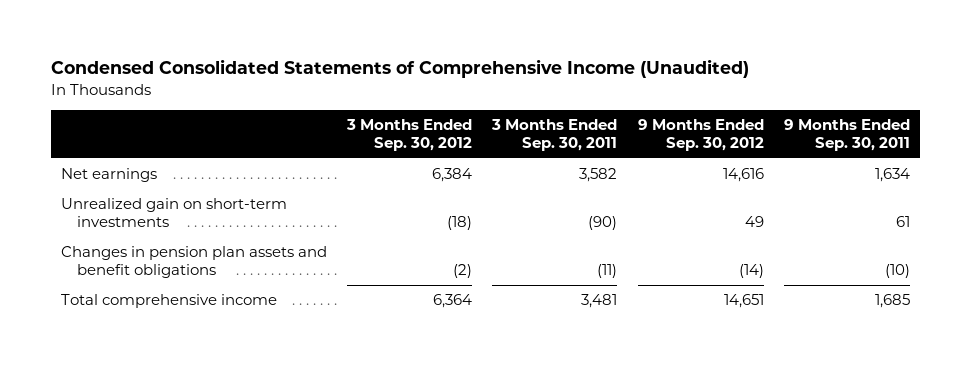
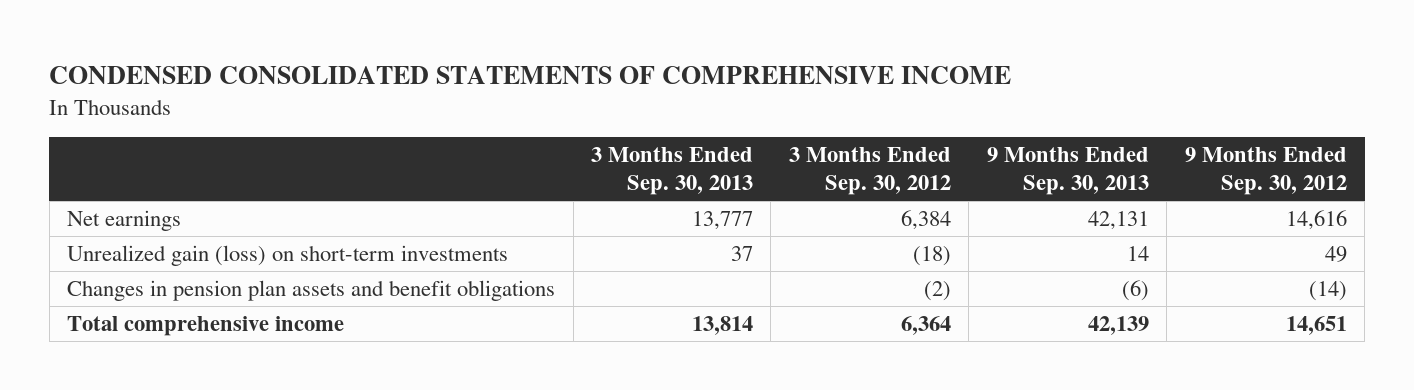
- Condensed Consolidated Statements of Comprehensive Income (Unaudited)
+ CONDENSED CONSOLIDATED STATEMENTS OF COMPREHENSIVE INCOME
- | 3 Months Ended Sep. 30, 2012 | 3 Months Ended Sep. 30, 2011 | 9 Months Ended Sep. 30, 2012 | 9 Months Ended Sep. 30, 2011
+ | 3 Months Ended Sep. 30, 2013 | 3 Months Ended Sep. 30, 2012 | 9 Months Ended Sep. 30, 2013 | 9 Months Ended Sep. 30, 2012
- Unrealized gain on short-term investments | (18) | (90) | 49 | 61
+ Unrealized gain (loss) on short-term investments | 37 | (18) | 14 | 49

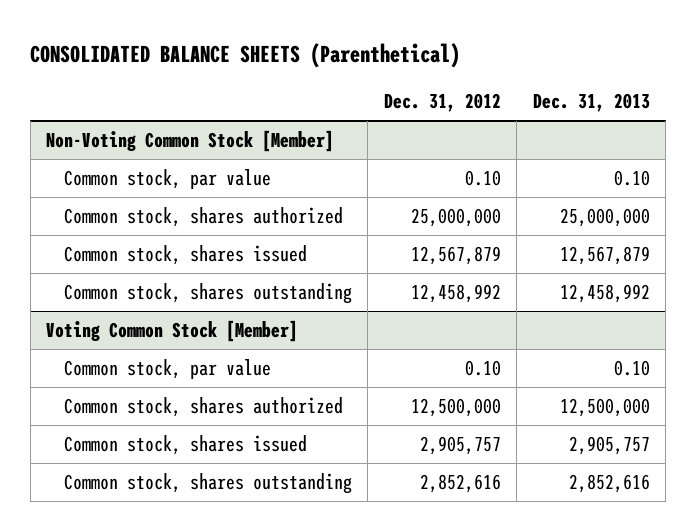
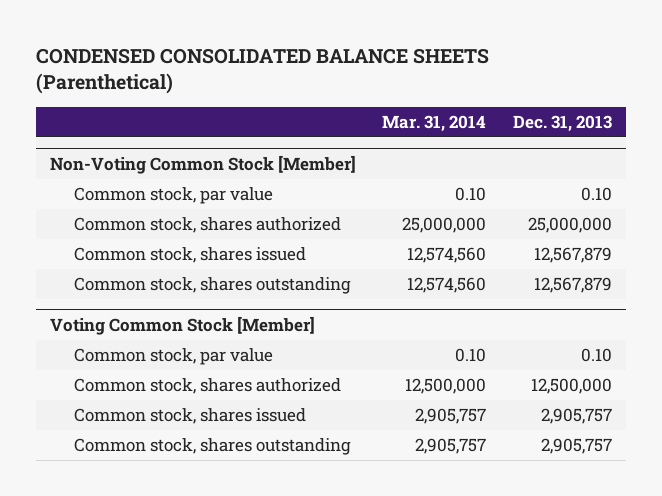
- CONSOLIDATED BALANCE SHEETS (Parenthetical)
+ CONDENSED CONSOLIDATED BALANCE SHEETS (Parenthetical)
- | Dec. 31, 2012 | Dec. 31, 2013
+ | Mar. 31, 2014 | Dec. 31, 2013
@ Non-Voting Common Stock [Member]
- Common stock, shares outstanding | 12,458,992 | 12,458,992
+ Common stock, shares outstanding | 12,574,560 | 12,567,879
@ Voting Common Stock [Member]
- Common stock, shares outstanding | 2,852,616 | 2,852,616
+ Common stock, shares outstanding | 2,905,757 | 2,905,757

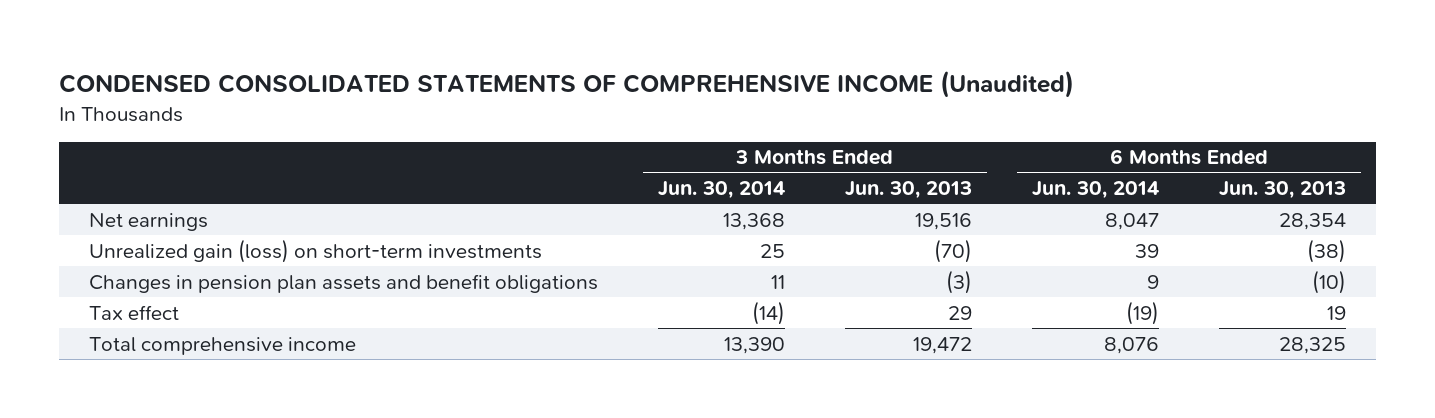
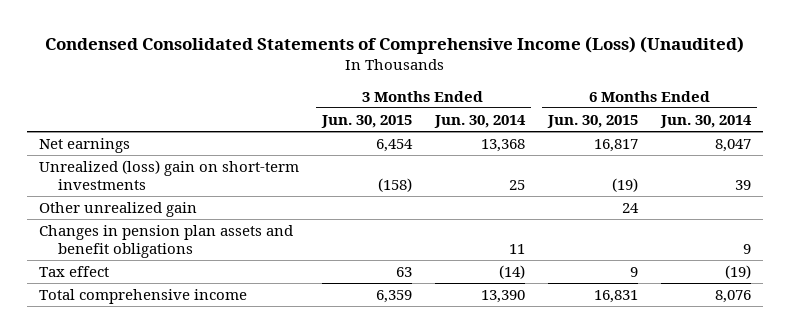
- CONDENSED CONSOLIDATED STATEMENTS OF COMPREHENSIVE INCOME (Unaudited)
+ Condensed Consolidated Statements of Comprehensive Income (Loss) (Unaudited)
- | 3 Months Ended Jun. 30, 2014 | 3 Months Ended Jun. 30, 2013 | 6 Months Ended Jun. 30, 2014 | 6 Months Ended Jun. 30, 2013
+ | 3 Months Ended Jun. 30, 2015 | 3 Months Ended Jun. 30, 2014 | 6 Months Ended Jun. 30, 2015 | 6 Months Ended Jun. 30, 2014
- Unrealized gain (loss) on short-term investments | 25 | (70) | 39 | (38)
+ Unrealized (loss) gain on short-term investments | (158) | 25 | (19) | 39
+ Other unrealized gain | | | 24 |

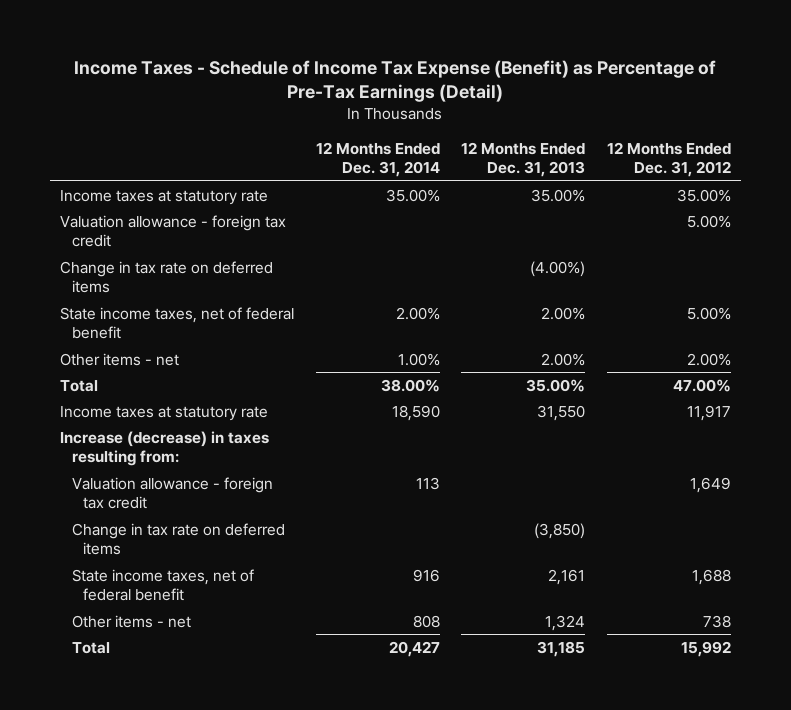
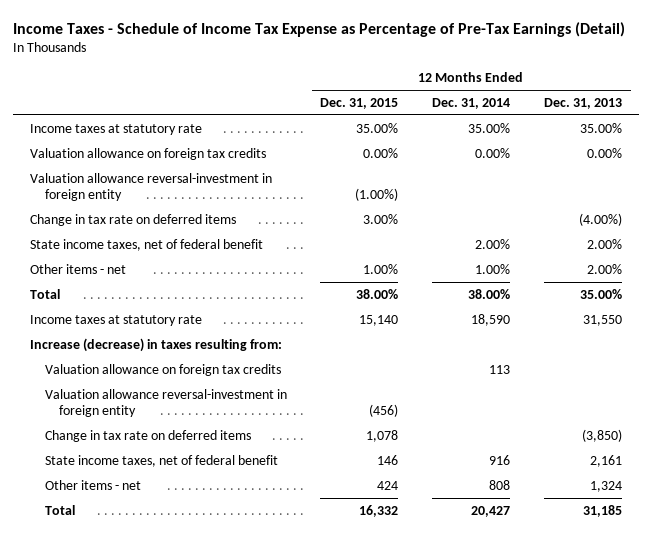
- Income Taxes - Schedule of Income Tax Expense (Benefit) as Percentage of Pre-Tax Earnings (Detail)
+ Income Taxes - Schedule of Income Tax Expense as Percentage of Pre-Tax Earnings (Detail)
- | 12 Months Ended Dec. 31, 2014 | 12 Months Ended Dec. 31, 2013 | 12 Months Ended Dec. 31, 2012
+ | 12 Months Ended Dec. 31, 2015 | 12 Months Ended Dec. 31, 2014 | 12 Months Ended Dec. 31, 2013
- Valuation allowance - foreign tax credit | | | 5.00%
+ Valuation allowance on foreign tax credits | 0.00% | 0.00% | 0.00%
+ Valuation allowance reversal-investment in foreign entity | (1.00%) | |
- Valuation allowance - foreign tax credit | 113 | | 1,649
+ Valuation allowance on foreign tax credits | | 113 |
+ Valuation allowance reversal-investment in foreign entity | (456) | |

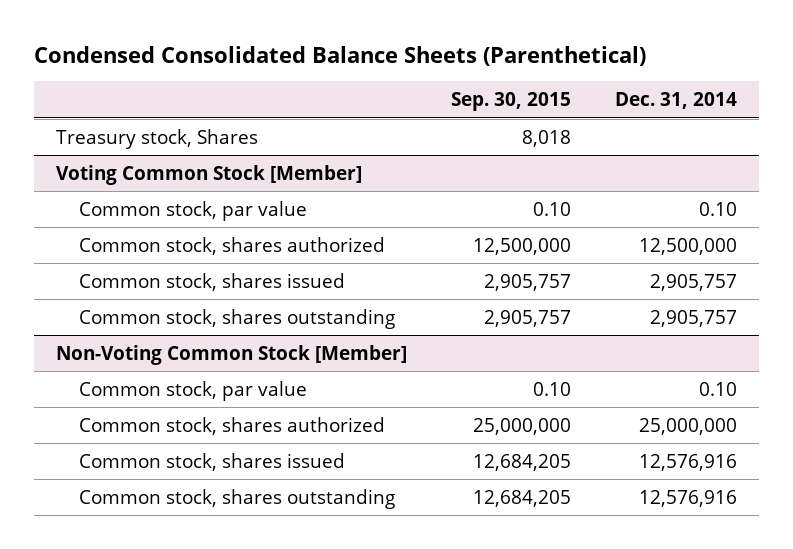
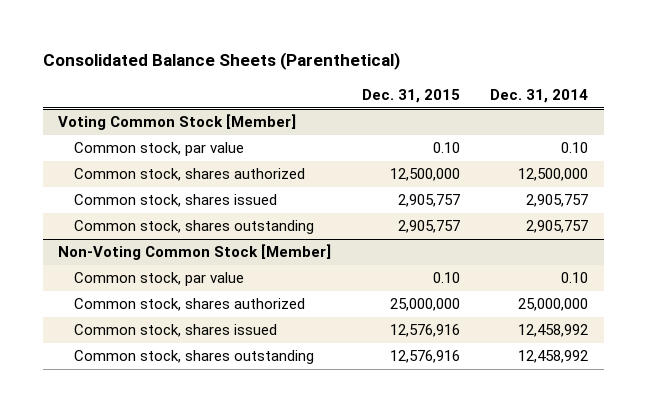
- Condensed Consolidated Balance Sheets (Parenthetical)
+ Consolidated Balance Sheets (Parenthetical)
- | Sep. 30, 2015 | Dec. 31, 2014
+ | Dec. 31, 2015 | Dec. 31, 2014
- Treasury stock, Shares | 8,018 |
@ Non-Voting Common Stock [Member]
- Common stock, shares issued | 12,684,205 | 12,576,916
- Common stock, shares outstanding | 12,684,205 | 12,576,916
+ Common stock, shares issued | 12,576,916 | 12,458,992
+ Common stock, shares outstanding | 12,576,916 | 12,458,992

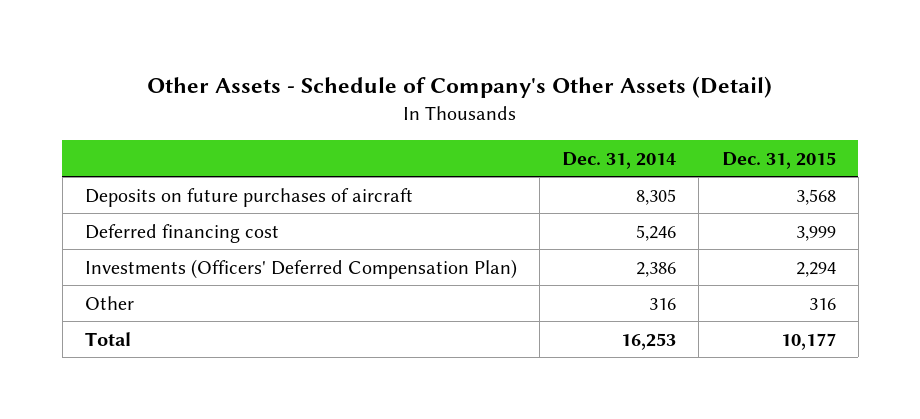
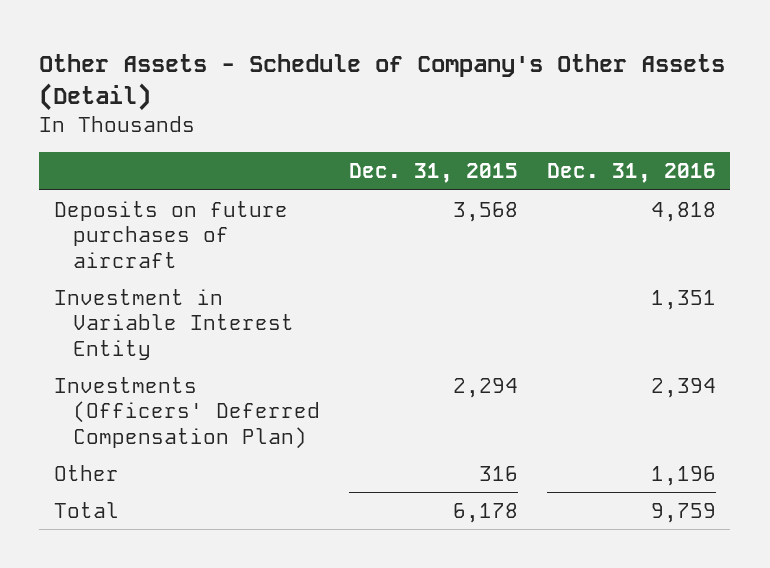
- | Dec. 31, 2014 | Dec. 31, 2015
+ | Dec. 31, 2015 | Dec. 31, 2016
- Deferred financing cost | 5,246 | 3,999
+ Investment in Variable Interest Entity | | 1,351
- Total | 16,253 | 10,177
+ Total | 6,178 | 9,759

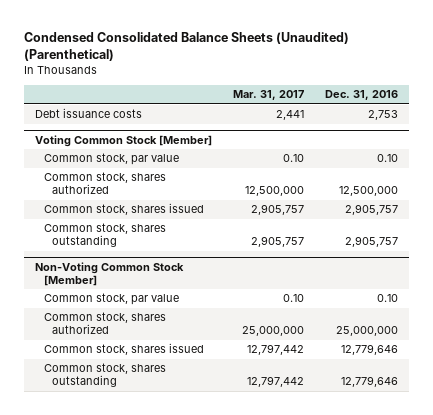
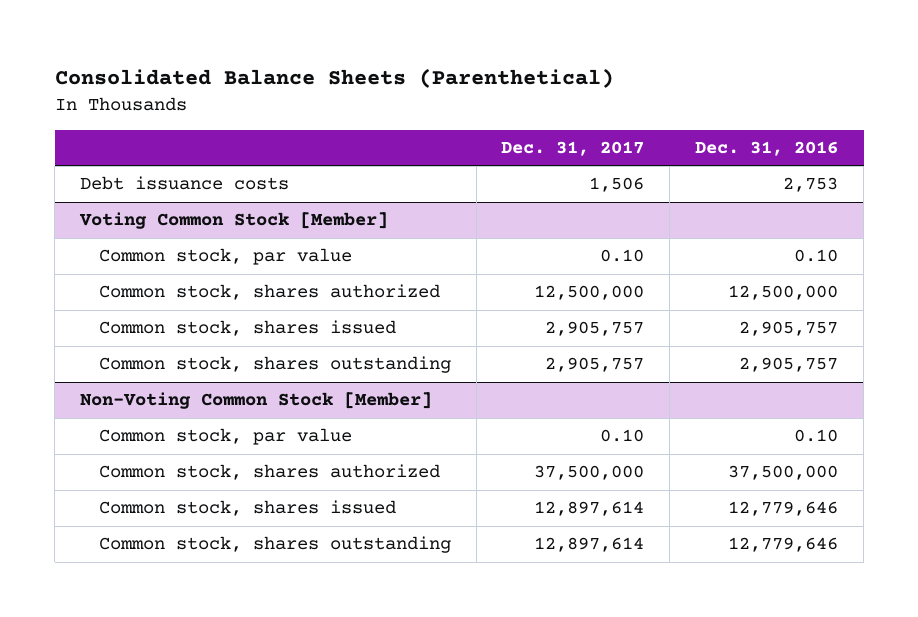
- Condensed Consolidated Balance Sheets (Unaudited) (Parenthetical)
+ Consolidated Balance Sheets (Parenthetical)
- | Mar. 31, 2017 | Dec. 31, 2016
+ | Dec. 31, 2017 | Dec. 31, 2016
@ Non-Voting Common Stock [Member]
- Common stock, shares authorized | 25,000,000 | 25,000,000
+ Common stock, shares authorized | 37,500,000 | 37,500,000

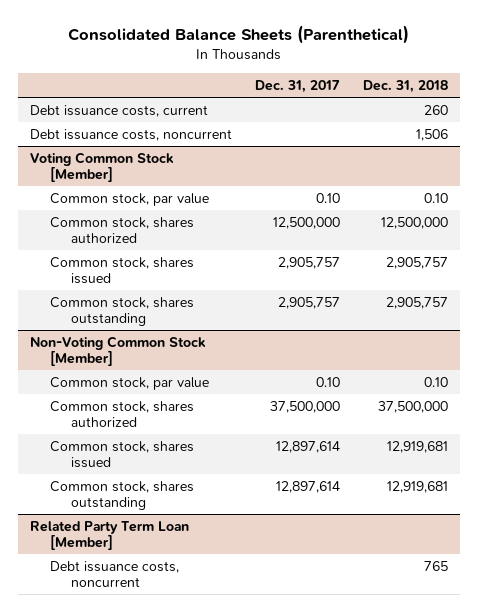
- | Dec. 31, 2017 | Dec. 31, 2016
+ | Dec. 31, 2017 | Dec. 31, 2018
- Debt issuance costs | 1,506 | 2,753
+ Debt issuance costs, current | | 260
+ Debt issuance costs, noncurrent | | 1,506
+ Related Party Term Loan [Member]
+ Debt issuance costs, noncurrent | | 765

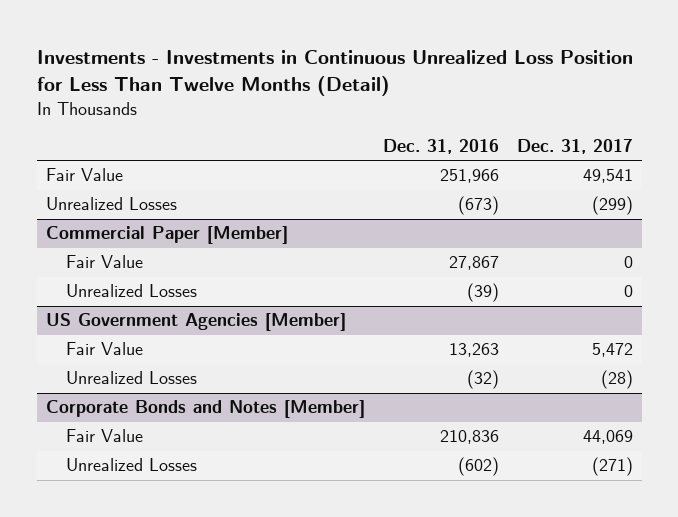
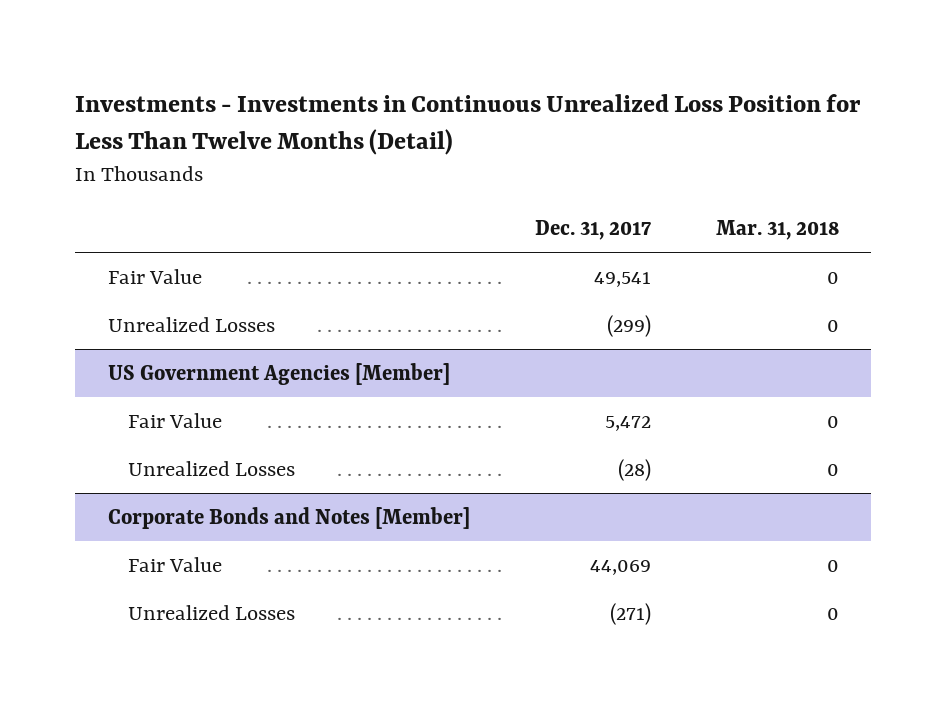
- | Dec. 31, 2016 | Dec. 31, 2017
+ | Dec. 31, 2017 | Mar. 31, 2018
- Commercial Paper [Member]
- Fair Value | 27,867 | 0
- Unrealized Losses | (39) | 0

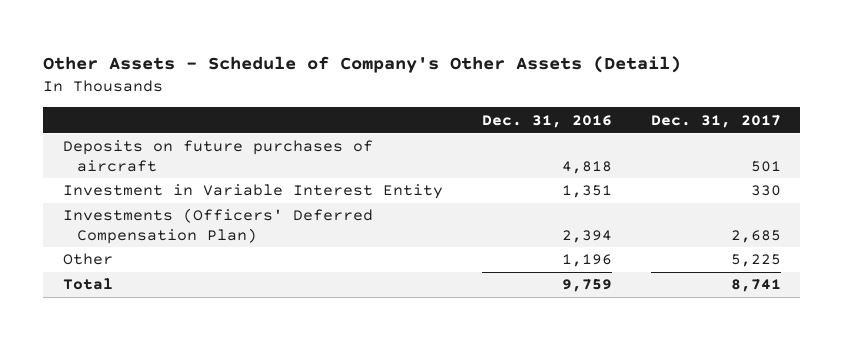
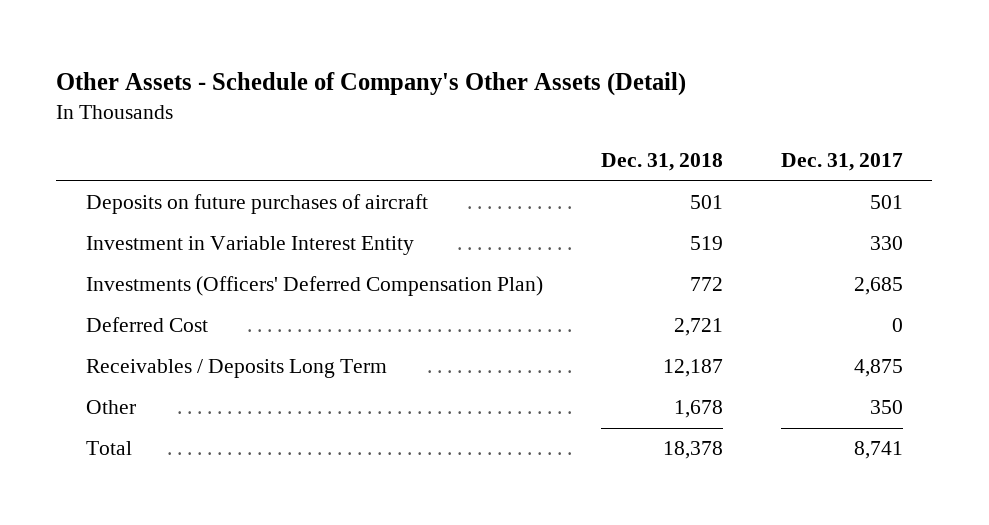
- | Dec. 31, 2016 | Dec. 31, 2017
+ | Dec. 31, 2018 | Dec. 31, 2017
- Other | 1,196 | 5,225
+ Deferred Cost | 2,721 | 0
+ Receivables / Deposits Long Term | 12,187 | 4,875
+ Other | 1,678 | 350

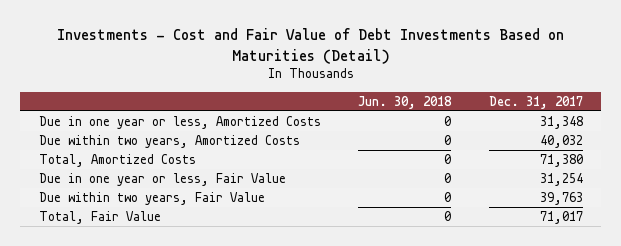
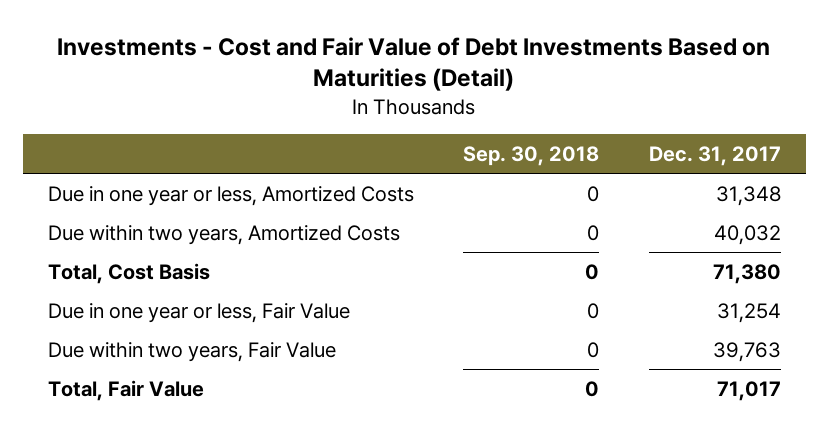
- | Jun. 30, 2018 | Dec. 31, 2017
+ | Sep. 30, 2018 | Dec. 31, 2017
- Total, Amortized Costs | 0 | 71,380
+ Total, Cost Basis | 0 | 71,380

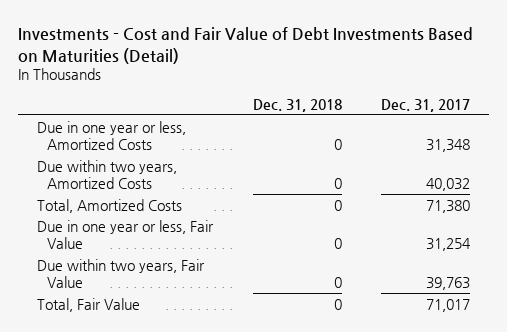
- | Sep. 30, 2018 | Dec. 31, 2017
+ | Dec. 31, 2018 | Dec. 31, 2017
- Total, Cost Basis | 0 | 71,380
+ Total, Amortized Costs | 0 | 71,380

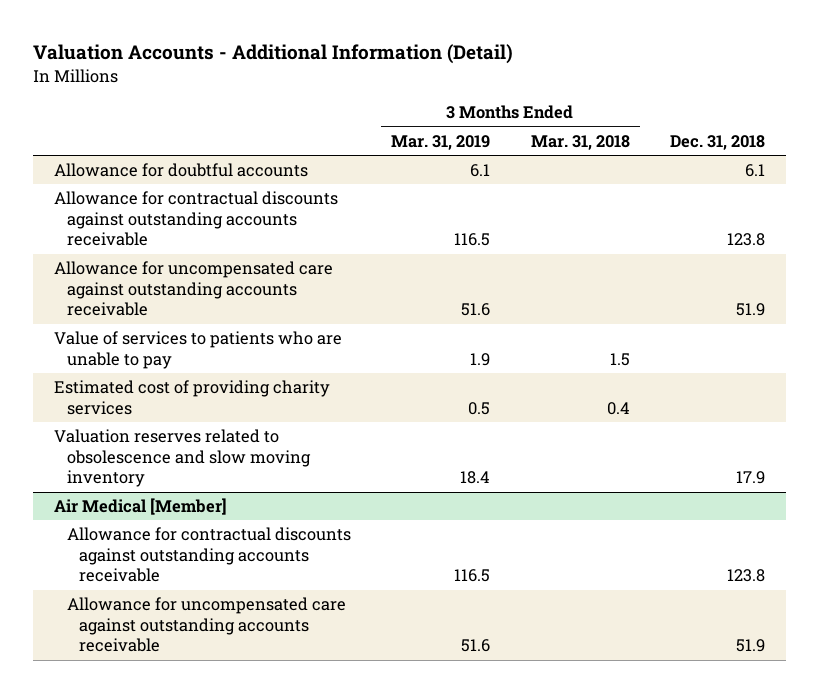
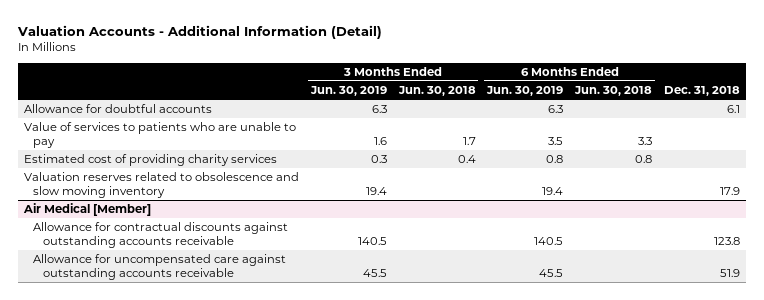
- | 3 Months Ended Mar. 31, 2019 | 3 Months Ended Mar. 31, 2018 | Dec. 31, 2018
+ | 3 Months Ended Jun. 30, 2019 | 3 Months Ended Jun. 30, 2018 | 6 Months Ended Jun. 30, 2019 | 6 Months Ended Jun. 30, 2018 | Dec. 31, 2018
- Allowance for contractual discounts against outstanding accounts receivable | 116.5 | | 123.8
- Allowance for uncompensated care against outstanding accounts receivable | 51.6 | | 51.9

